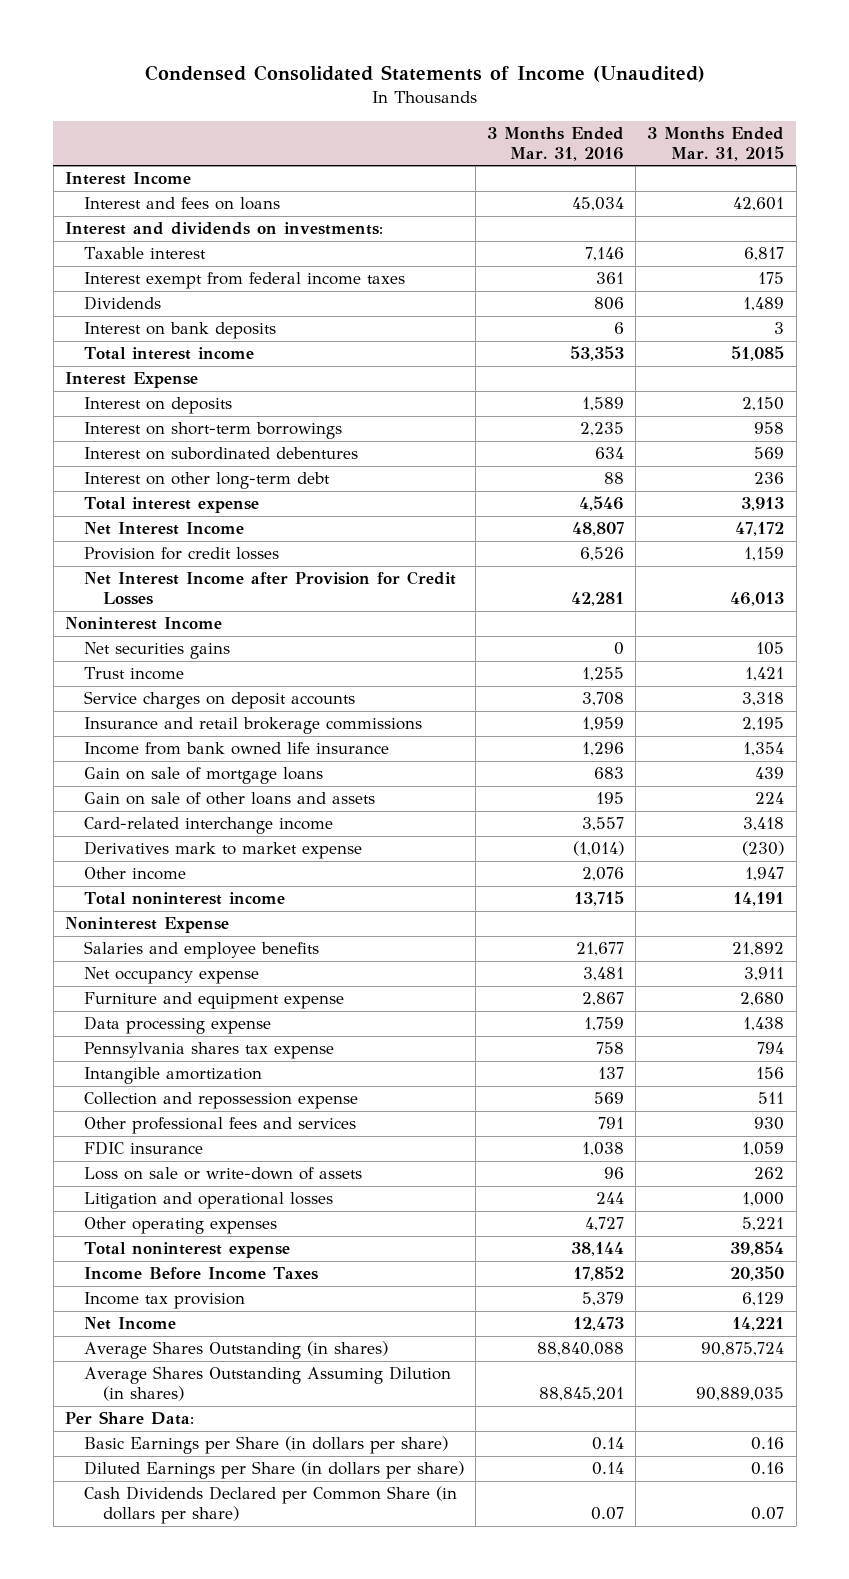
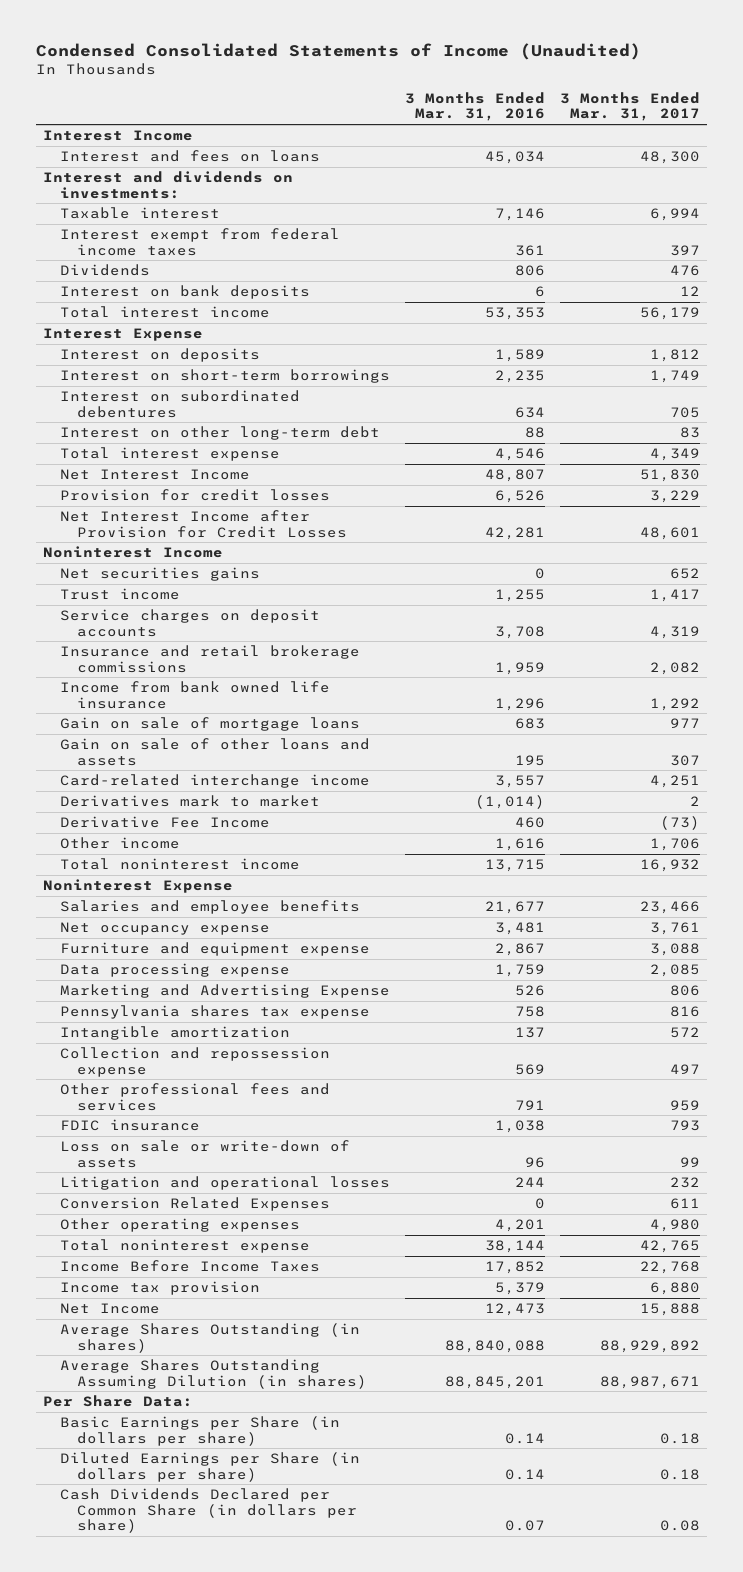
- | 3 Months Ended Mar. 31, 2016 | 3 Months Ended Mar. 31, 2015
+ | 3 Months Ended Mar. 31, 2016 | 3 Months Ended Mar. 31, 2017
- Derivatives mark to market expense | (1,014) | (230)
- Other income | 2,076 | 1,947
+ Derivatives mark to market | (1,014) | 2
+ Derivative Fee Income | 460 | (73)
+ Other income | 1,616 | 1,706
+ Marketing and Advertising Expense | 526 | 806
- Other operating expenses | 4,727 | 5,221
+ Conversion Related Expenses | 0 | 611
+ Other operating expenses | 4,201 | 4,980

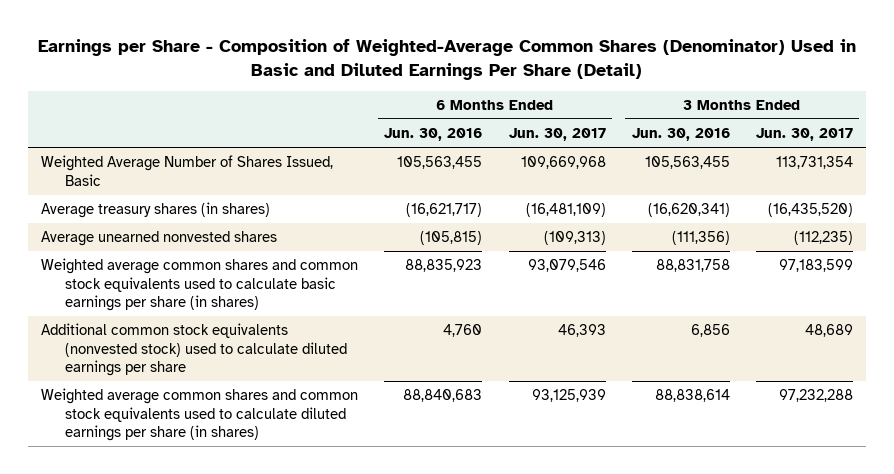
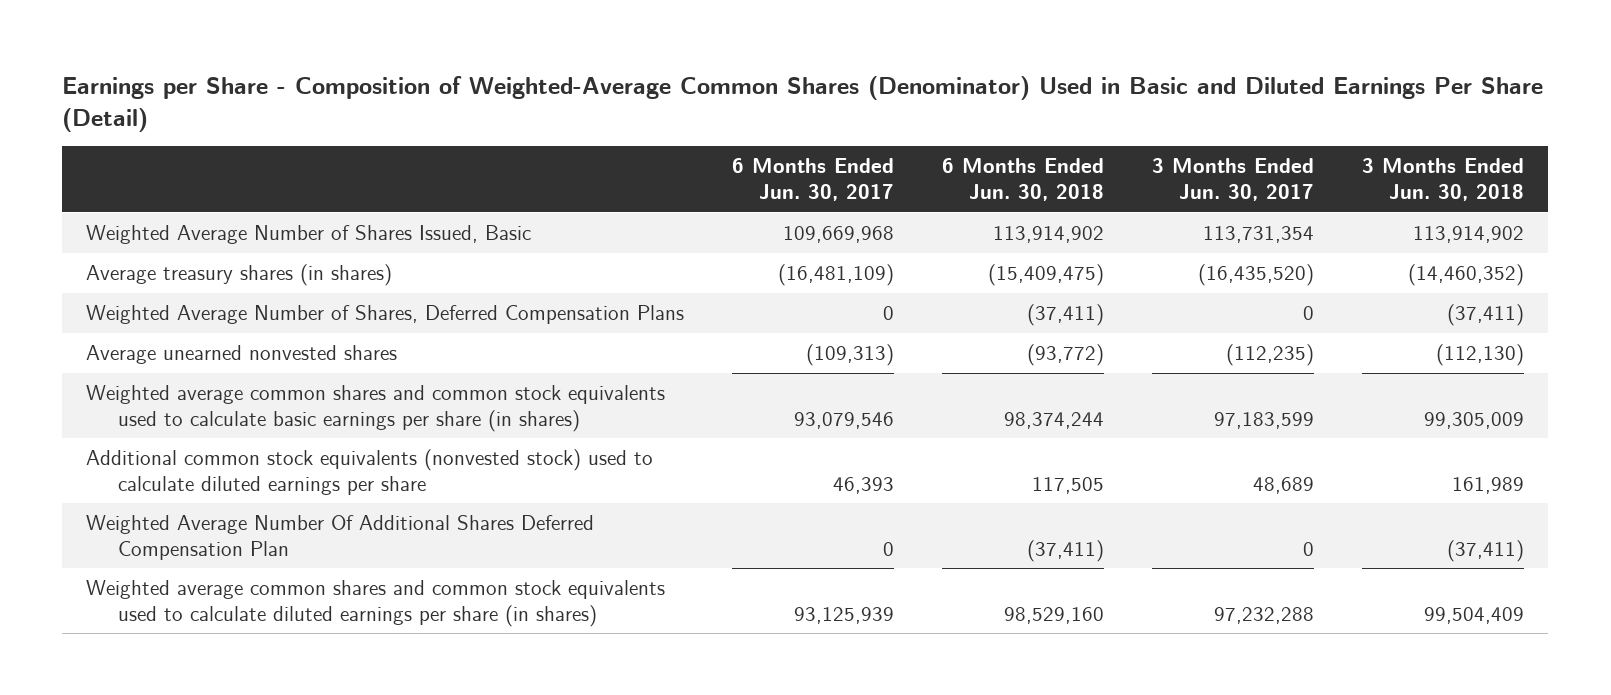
- | 6 Months Ended Jun. 30, 2016 | 6 Months Ended Jun. 30, 2017 | 3 Months Ended Jun. 30, 2016 | 3 Months Ended Jun. 30, 2017
+ | 6 Months Ended Jun. 30, 2017 | 6 Months Ended Jun. 30, 2018 | 3 Months Ended Jun. 30, 2017 | 3 Months Ended Jun. 30, 2018
+ Weighted Average Number of Shares, Deferred Compensation Plans | 0 | (37,411) | 0 | (37,411)
+ Weighted Average Number Of Additional Shares Deferred Compensation Plan | 0 | (37,411) | 0 | (37,411)

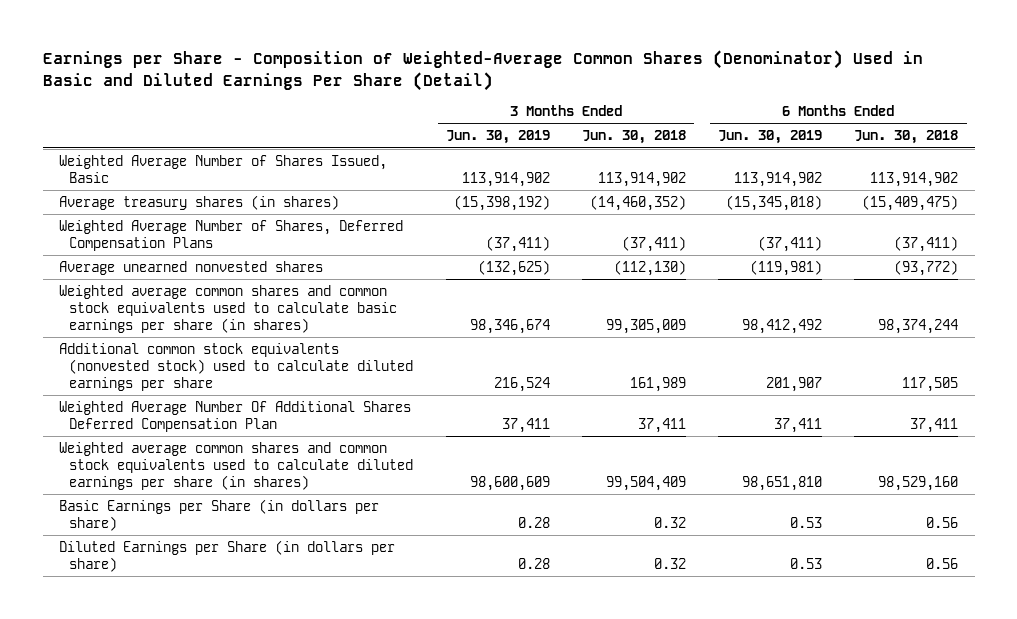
- | 6 Months Ended Jun. 30, 2017 | 6 Months Ended Jun. 30, 2018 | 3 Months Ended Jun. 30, 2017 | 3 Months Ended Jun. 30, 2018
+ | 3 Months Ended Jun. 30, 2019 | 3 Months Ended Jun. 30, 2018 | 6 Months Ended Jun. 30, 2019 | 6 Months Ended Jun. 30, 2018
- Weighted Average Number Of Additional Shares Deferred Compensation Plan | 0 | (37,411) | 0 | (37,411)
+ Weighted Average Number Of Additional Shares Deferred Compensation Plan | 37,411 | 37,411 | 37,411 | 37,411
+ Basic Earnings per Share (in dollars per share) | 0.28 | 0.32 | 0.53 | 0.56
+ Diluted Earnings per Share (in dollars per share) | 0.28 | 0.32 | 0.53 | 0.56

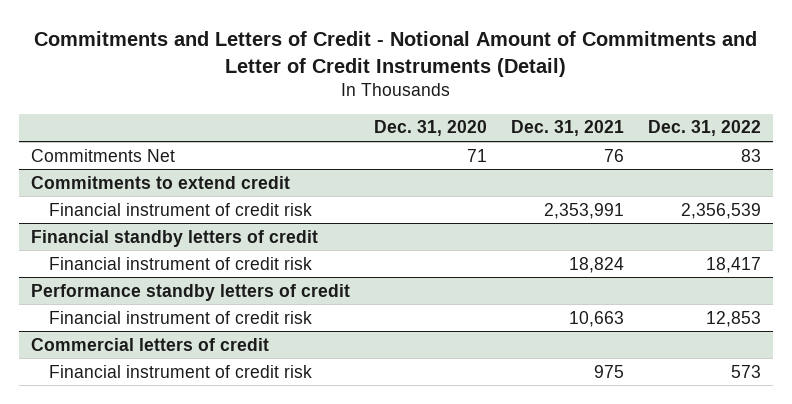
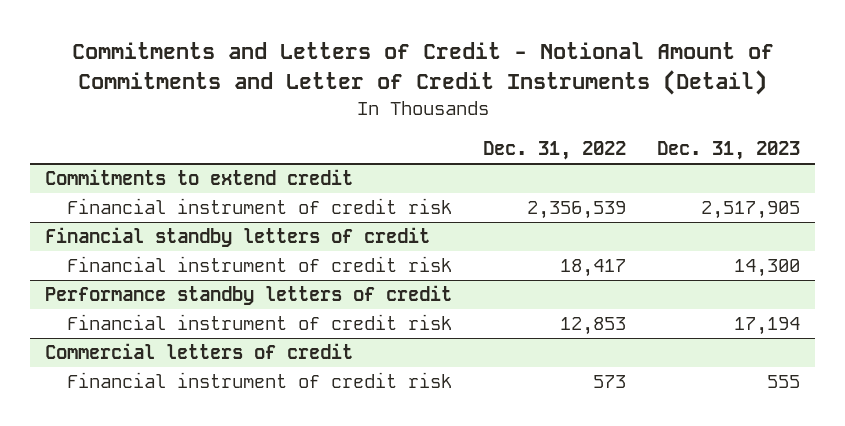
- | Dec. 31, 2020 | Dec. 31, 2021 | Dec. 31, 2022
+ | Dec. 31, 2022 | Dec. 31, 2023
- Commitments Net | 71 | 76 | 83

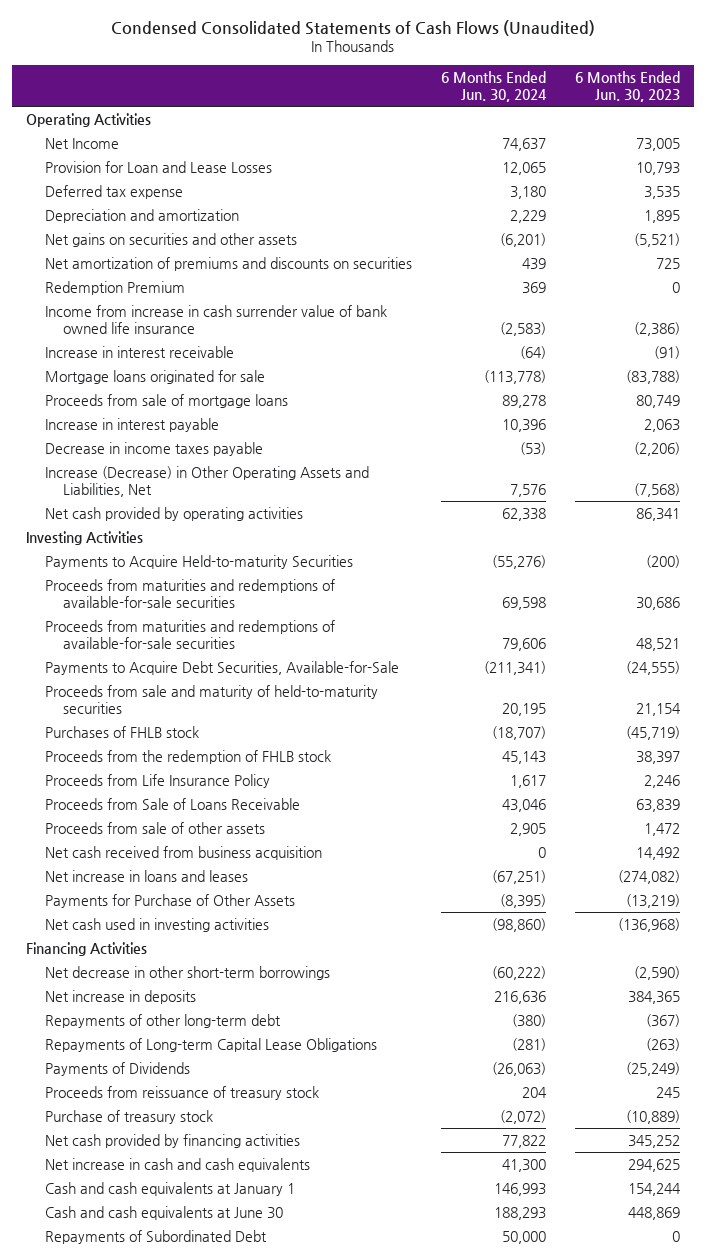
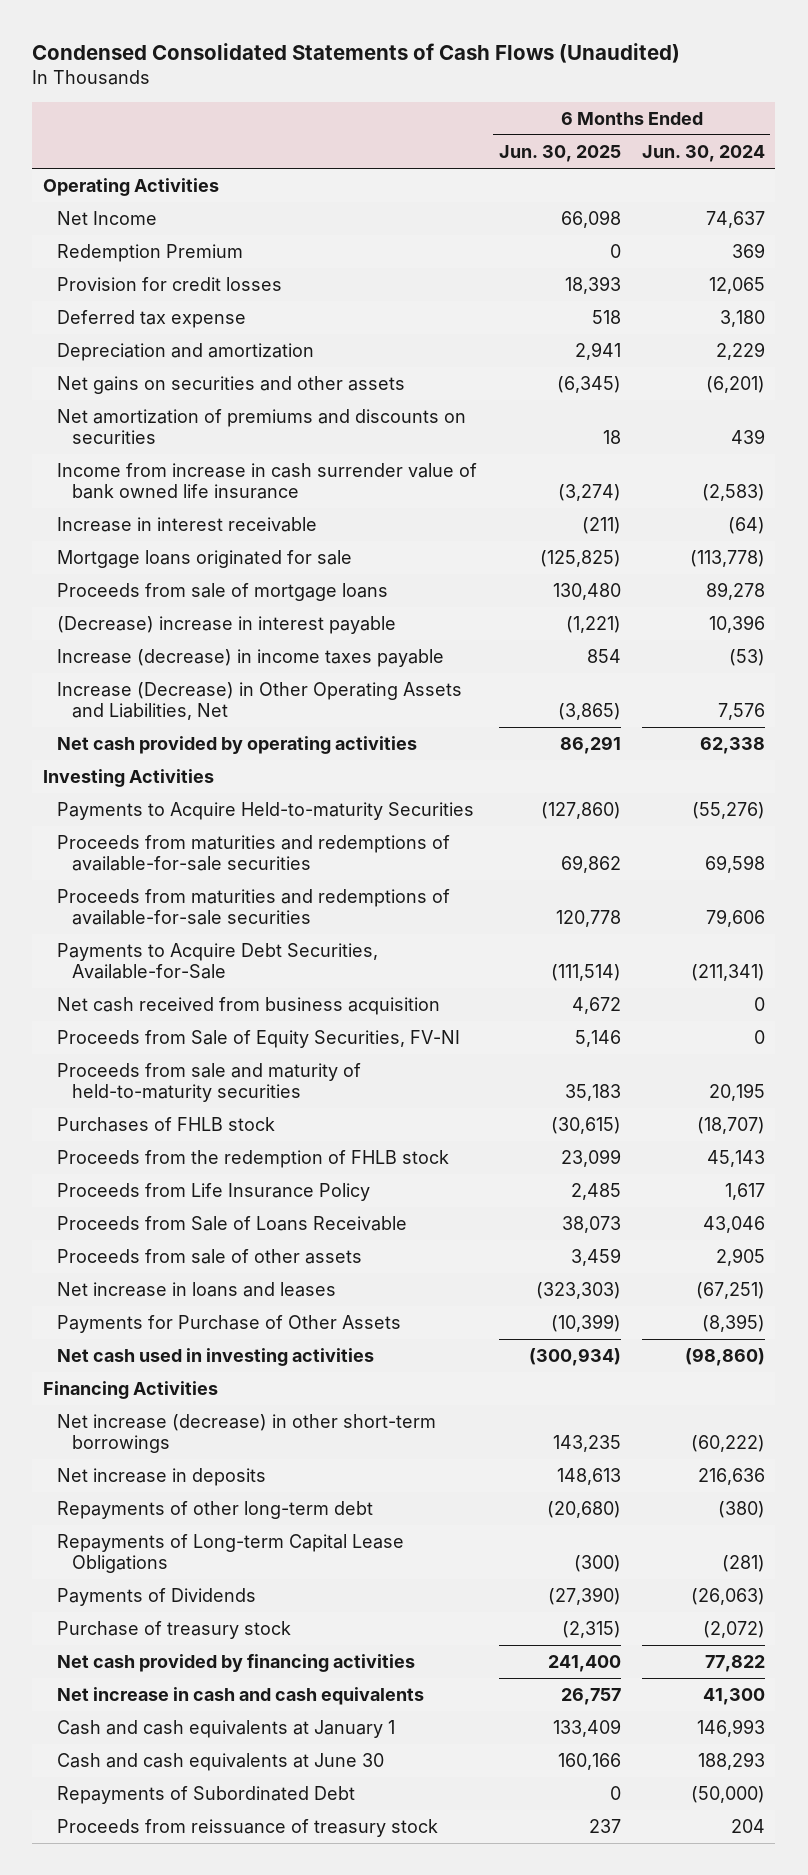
- | 6 Months Ended Jun. 30, 2024 | 6 Months Ended Jun. 30, 2023
+ | 6 Months Ended Jun. 30, 2025 | 6 Months Ended Jun. 30, 2024
- Provision for Loan and Lease Losses | 12,065 | 10,793
moved up: Redemption Premium | 0 | 369
+ Provision for credit losses | 18,393 | 12,065
- Increase in interest payable | 10,396 | 2,063
- Decrease in income taxes payable | (53) | (2,206)
+ (Decrease) increase in interest payable | (1,221) | 10,396
+ Increase (decrease) in income taxes payable | 854 | (53)
moved up: Net cash received from business acquisition | 4,672 | 0
+ Proceeds from Sale of Equity Securities, FV-NI | 5,146 | 0
- Net decrease in other short-term borrowings | (60,222) | (2,590)
+ Net increase (decrease) in other short-term borrowings | 143,235 | (60,222)
- Repayments of Subordinated Debt | 50,000 | 0
+ Repayments of Subordinated Debt | 0 | (50,000)
moved down: Proceeds from reissuance of treasury stock | 237 | 204

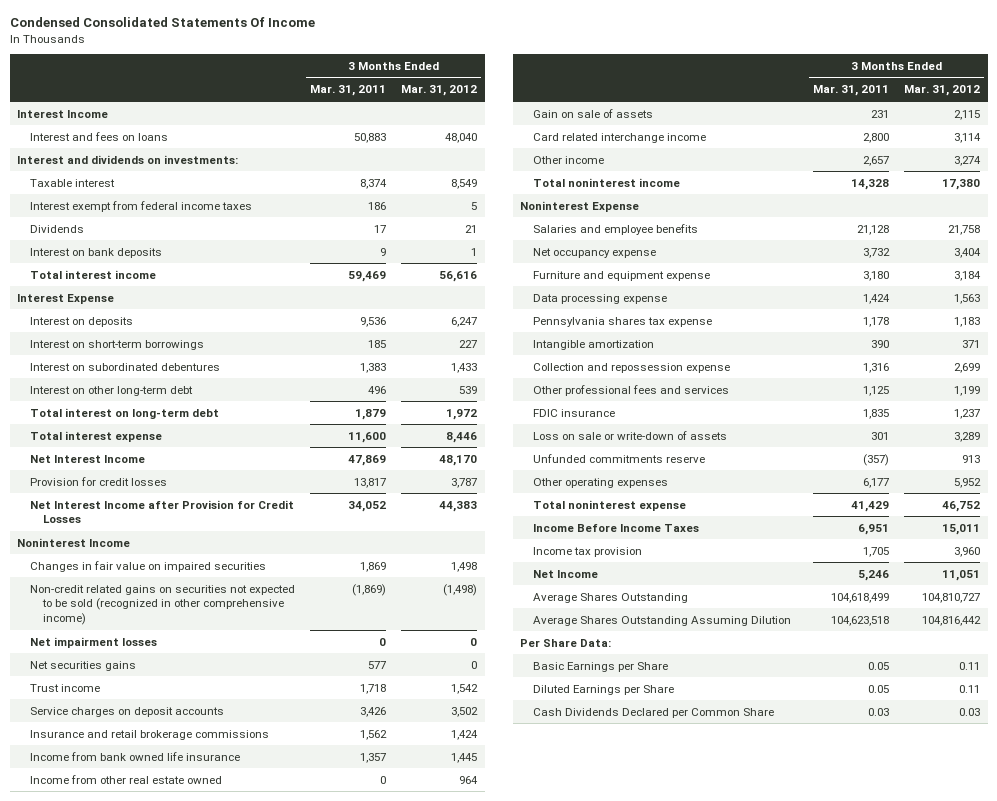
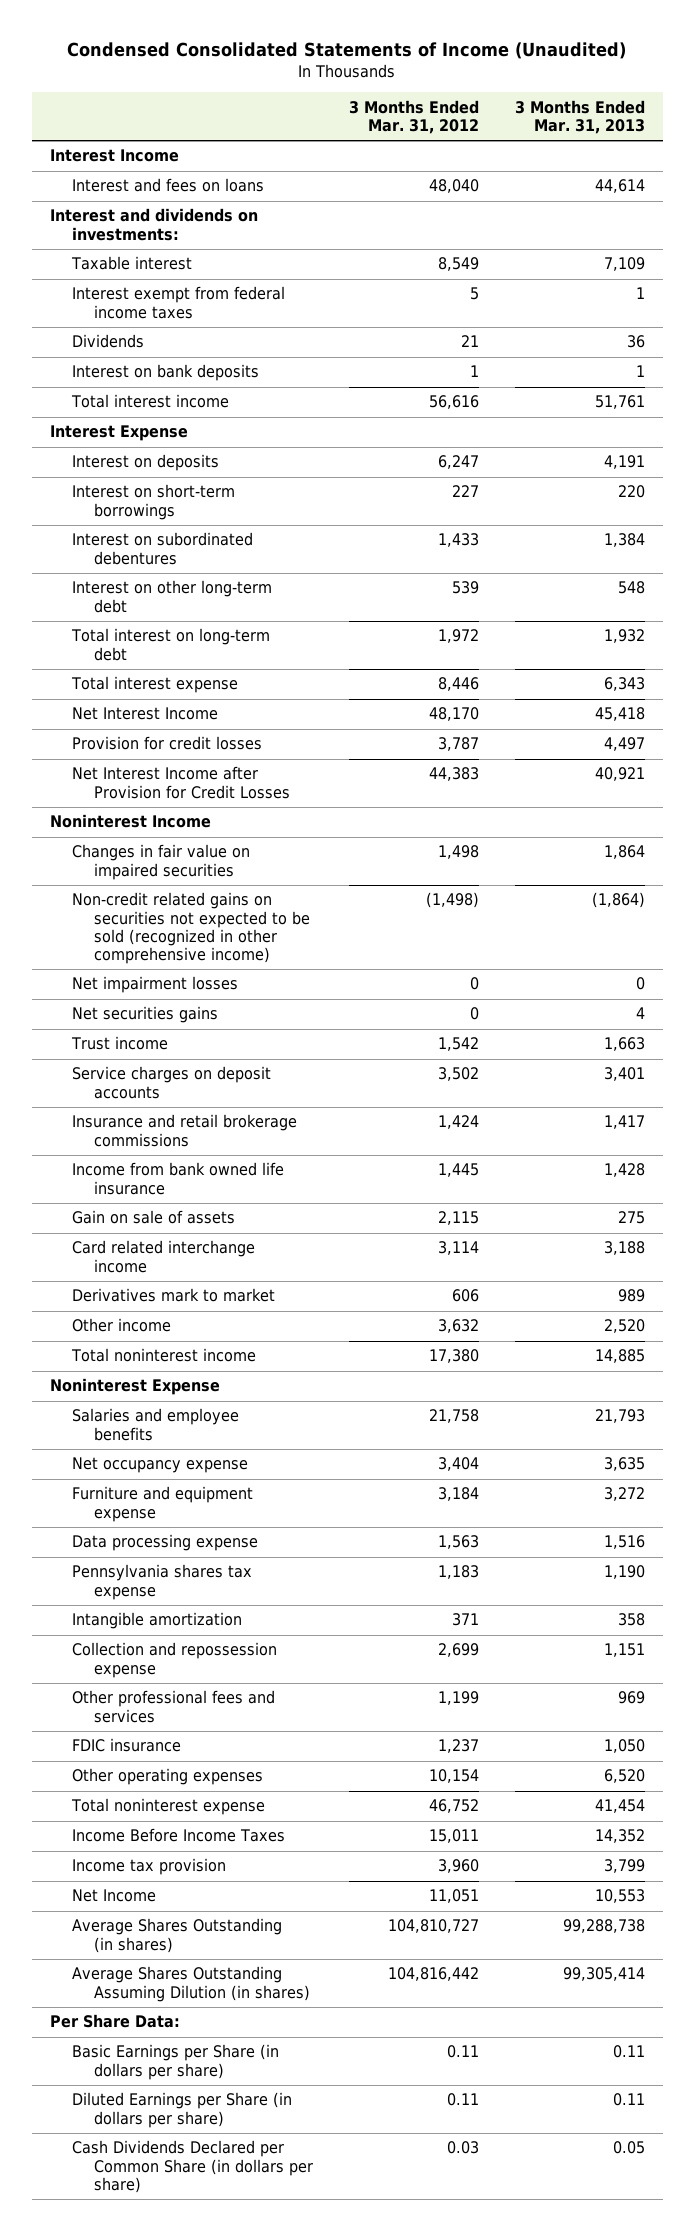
- Condensed Consolidated Statements Of Income
+ Condensed Consolidated Statements of Income (Unaudited)
- | 3 Months Ended Mar. 31, 2011 | 3 Months Ended Mar. 31, 2012
+ | 3 Months Ended Mar. 31, 2012 | 3 Months Ended Mar. 31, 2013
- Income from other real estate owned | 0 | 964
- Other income | 2,657 | 3,274
+ Derivatives mark to market | 606 | 989
+ Other income | 3,632 | 2,520
- Loss on sale or write-down of assets | 301 | 3,289
- Unfunded commitments reserve | (357) | 913
- Other operating expenses | 6,177 | 5,952
+ Other operating expenses | 10,154 | 6,520
- Average Shares Outstanding | 104,618,499 | 104,810,727
- Average Shares Outstanding Assuming Dilution | 104,623,518 | 104,816,442
+ Average Shares Outstanding (in shares) | 104,810,727 | 99,288,738
+ Average Shares Outstanding Assuming Dilution (in shares) | 104,816,442 | 99,305,414
- Basic Earnings per Share | 0.05 | 0.11
- Diluted Earnings per Share | 0.05 | 0.11
- Cash Dividends Declared per Common Share | 0.03 | 0.03
+ Basic Earnings per Share (in dollars per share) | 0.11 | 0.11
+ Diluted Earnings per Share (in dollars per share) | 0.11 | 0.11
+ Cash Dividends Declared per Common Share (in dollars per share) | 0.03 | 0.05

